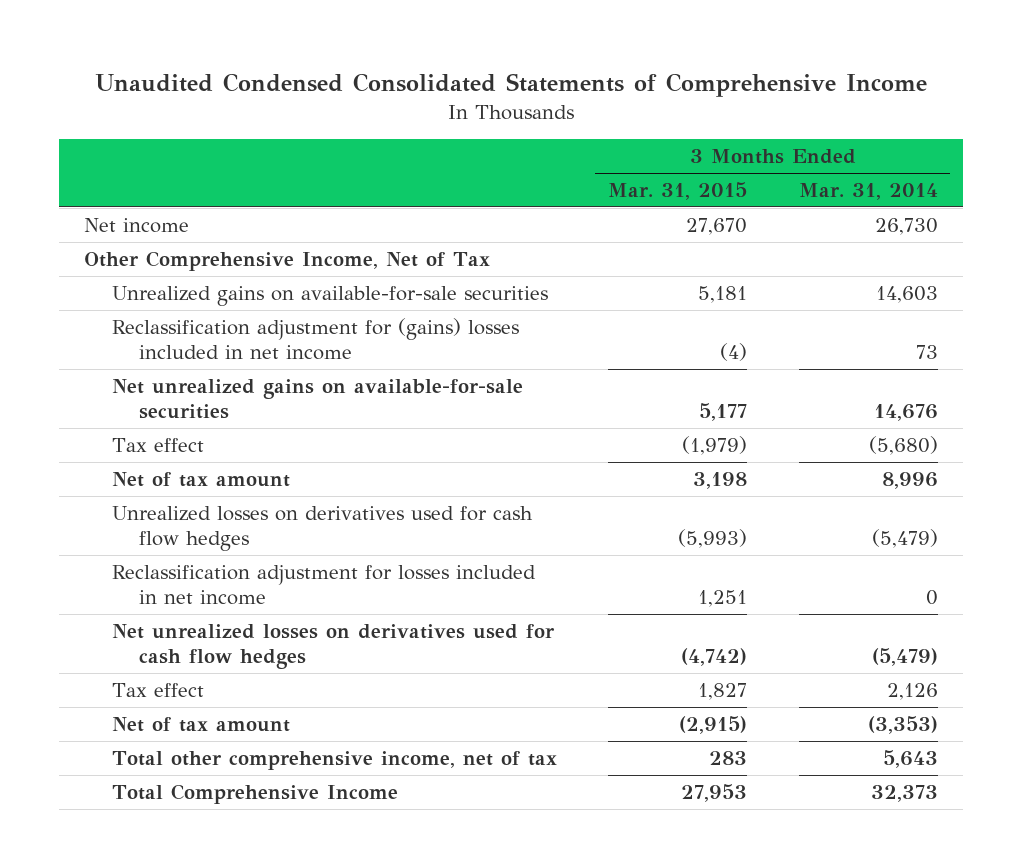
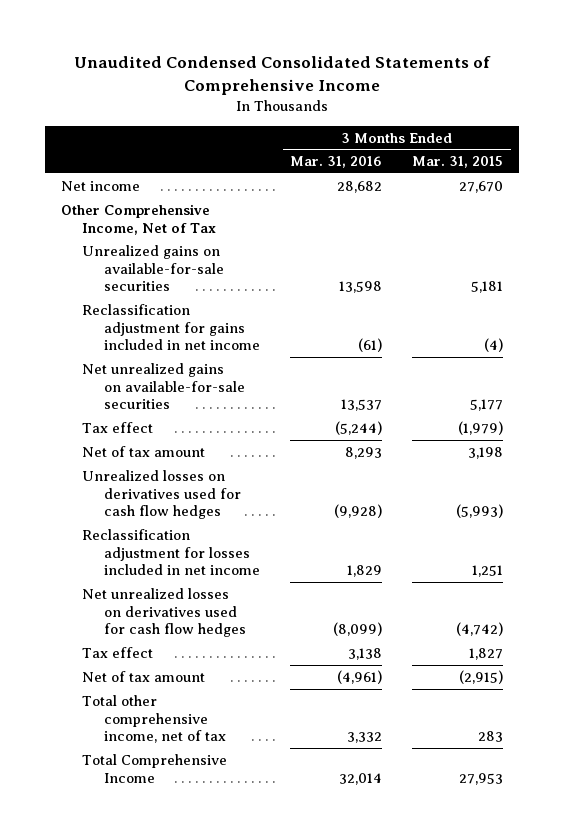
- | 3 Months Ended Mar. 31, 2015 | 3 Months Ended Mar. 31, 2014
+ | 3 Months Ended Mar. 31, 2016 | 3 Months Ended Mar. 31, 2015
- Reclassification adjustment for (gains) losses included in net income | (4) | 73
+ Reclassification adjustment for gains included in net income | (61) | (4)

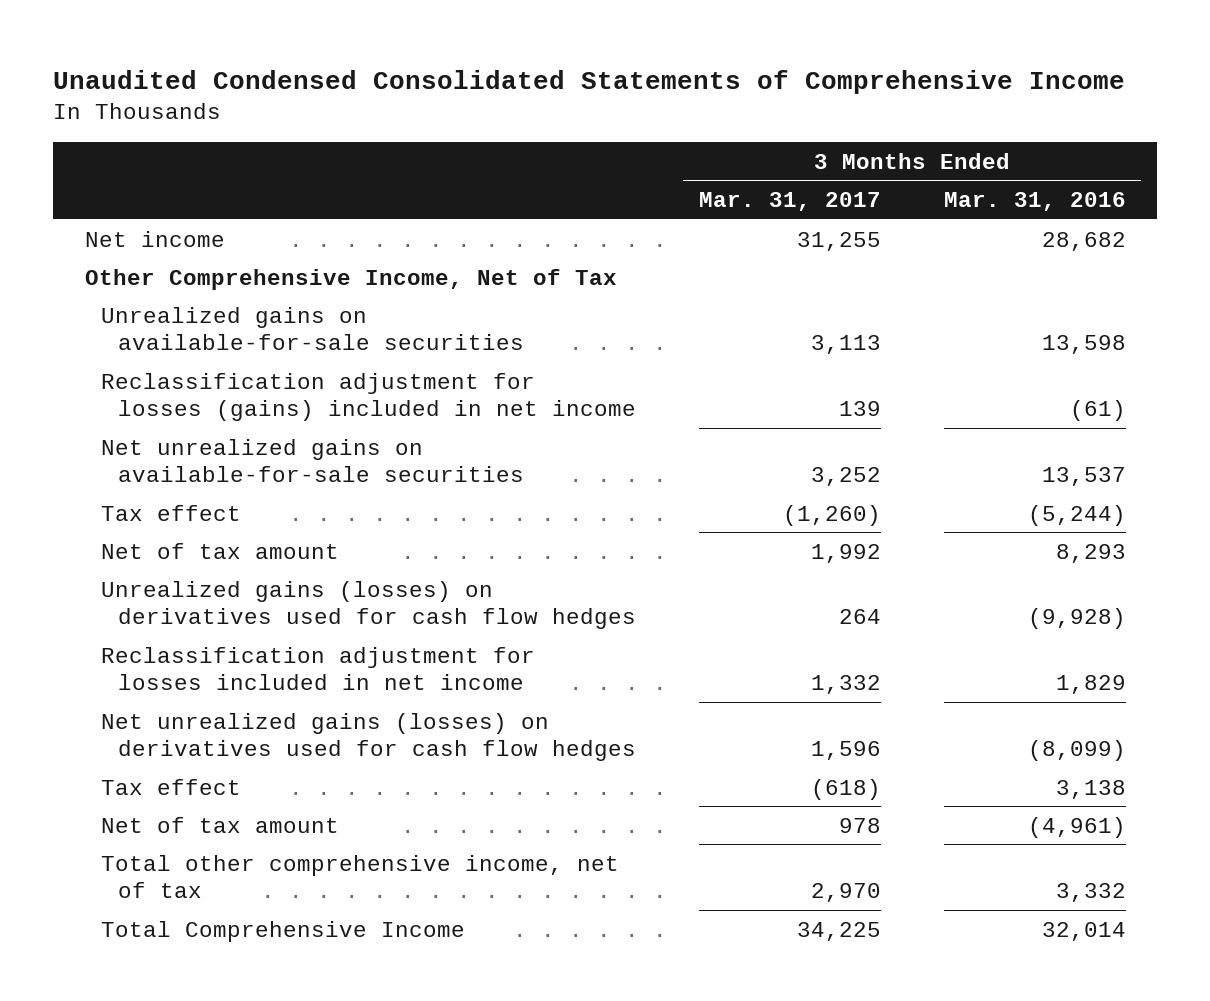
- | 3 Months Ended Mar. 31, 2016 | 3 Months Ended Mar. 31, 2015
+ | 3 Months Ended Mar. 31, 2017 | 3 Months Ended Mar. 31, 2016
- Reclassification adjustment for gains included in net income | (61) | (4)
+ Reclassification adjustment for losses (gains) included in net income | 139 | (61)
- Unrealized losses on derivatives used for cash flow hedges | (9,928) | (5,993)
+ Unrealized gains (losses) on derivatives used for cash flow hedges | 264 | (9,928)
- Net unrealized losses on derivatives used for cash flow hedges | (8,099) | (4,742)
+ Net unrealized gains (losses) on derivatives used for cash flow hedges | 1,596 | (8,099)

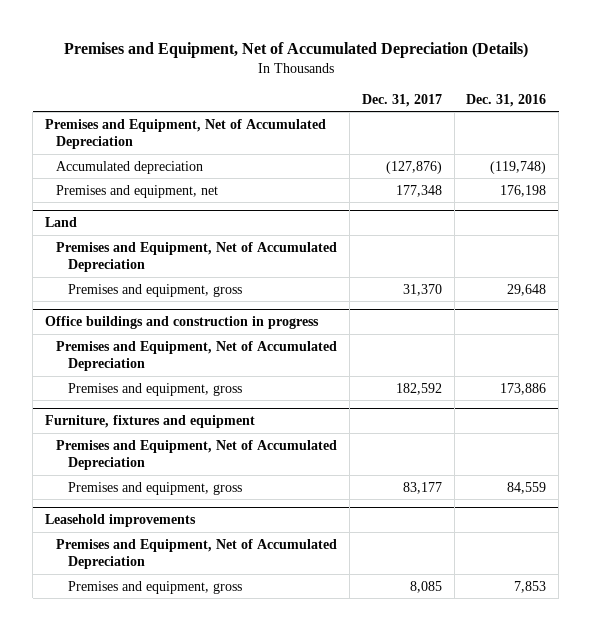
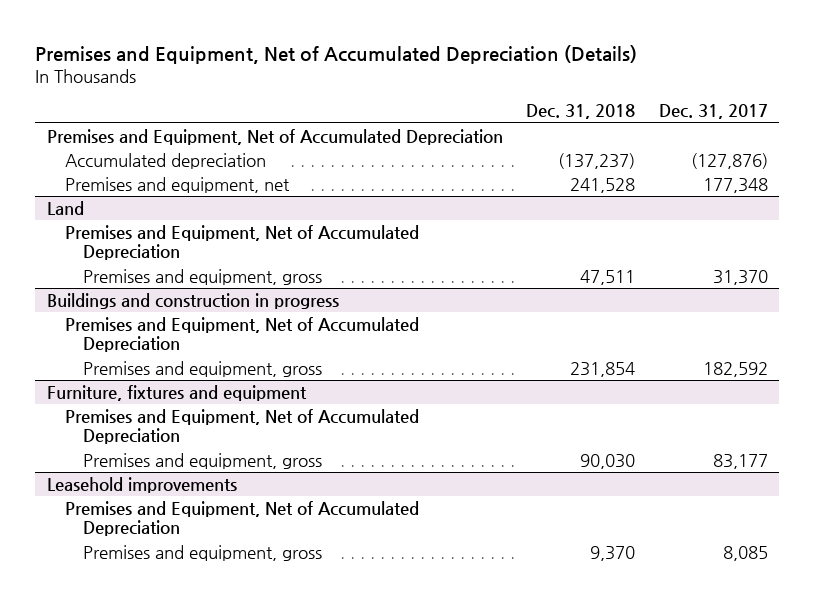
- | Dec. 31, 2017 | Dec. 31, 2016
+ | Dec. 31, 2018 | Dec. 31, 2017
- Office buildings and construction in progress
+ Buildings and construction in progress

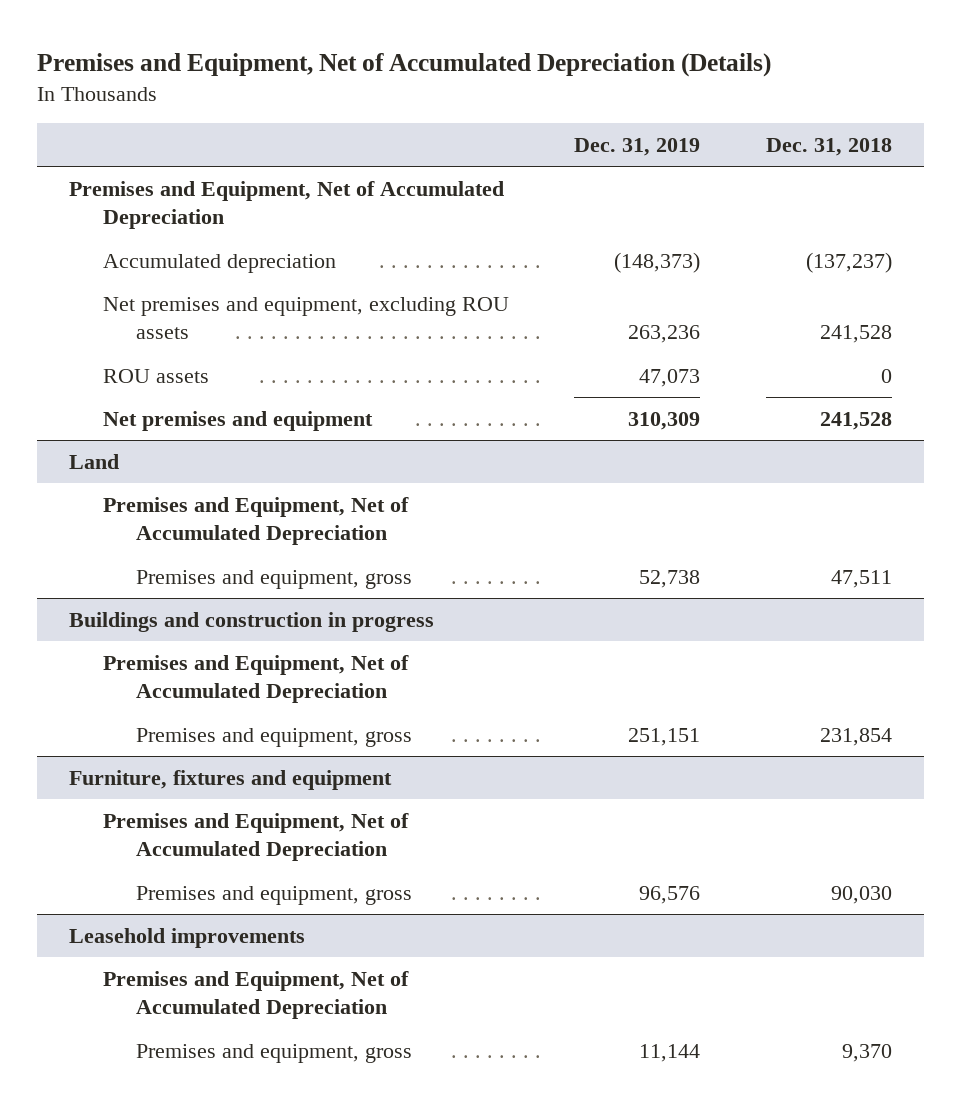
- | Dec. 31, 2018 | Dec. 31, 2017
+ | Dec. 31, 2019 | Dec. 31, 2018
- Premises and equipment, net | 241,528 | 177,348
+ Net premises and equipment, excluding ROU assets | 263,236 | 241,528
+ ROU assets | 47,073 | 0
+ Net premises and equipment | 310,309 | 241,528

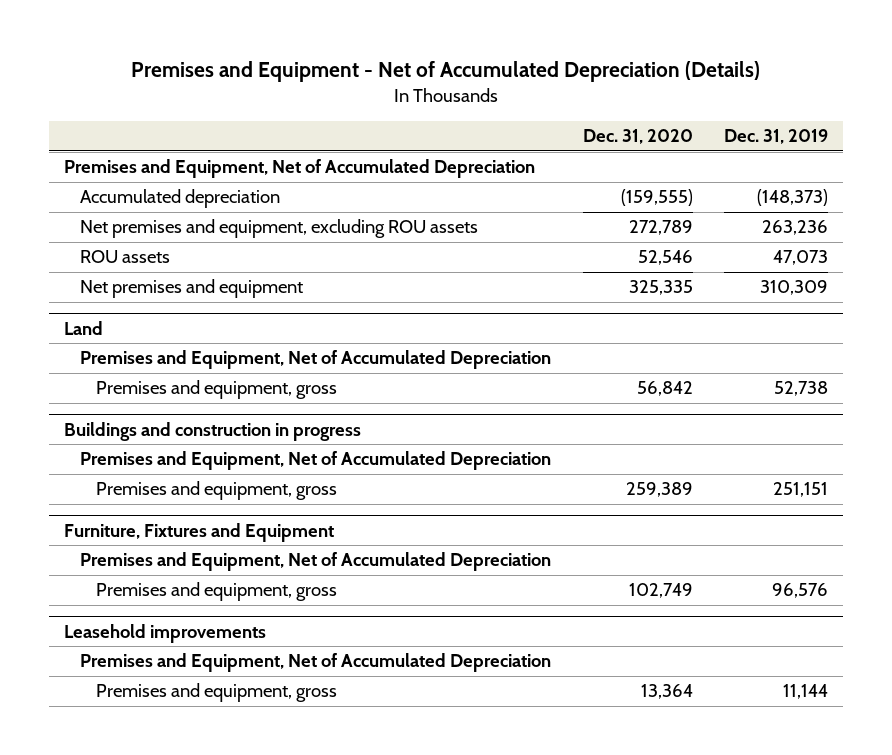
- Premises and Equipment, Net of Accumulated Depreciation (Details)
+ Premises and Equipment - Net of Accumulated Depreciation (Details)
- | Dec. 31, 2019 | Dec. 31, 2018
+ | Dec. 31, 2020 | Dec. 31, 2019
- Furniture, fixtures and equipment
+ Furniture, Fixtures and Equipment

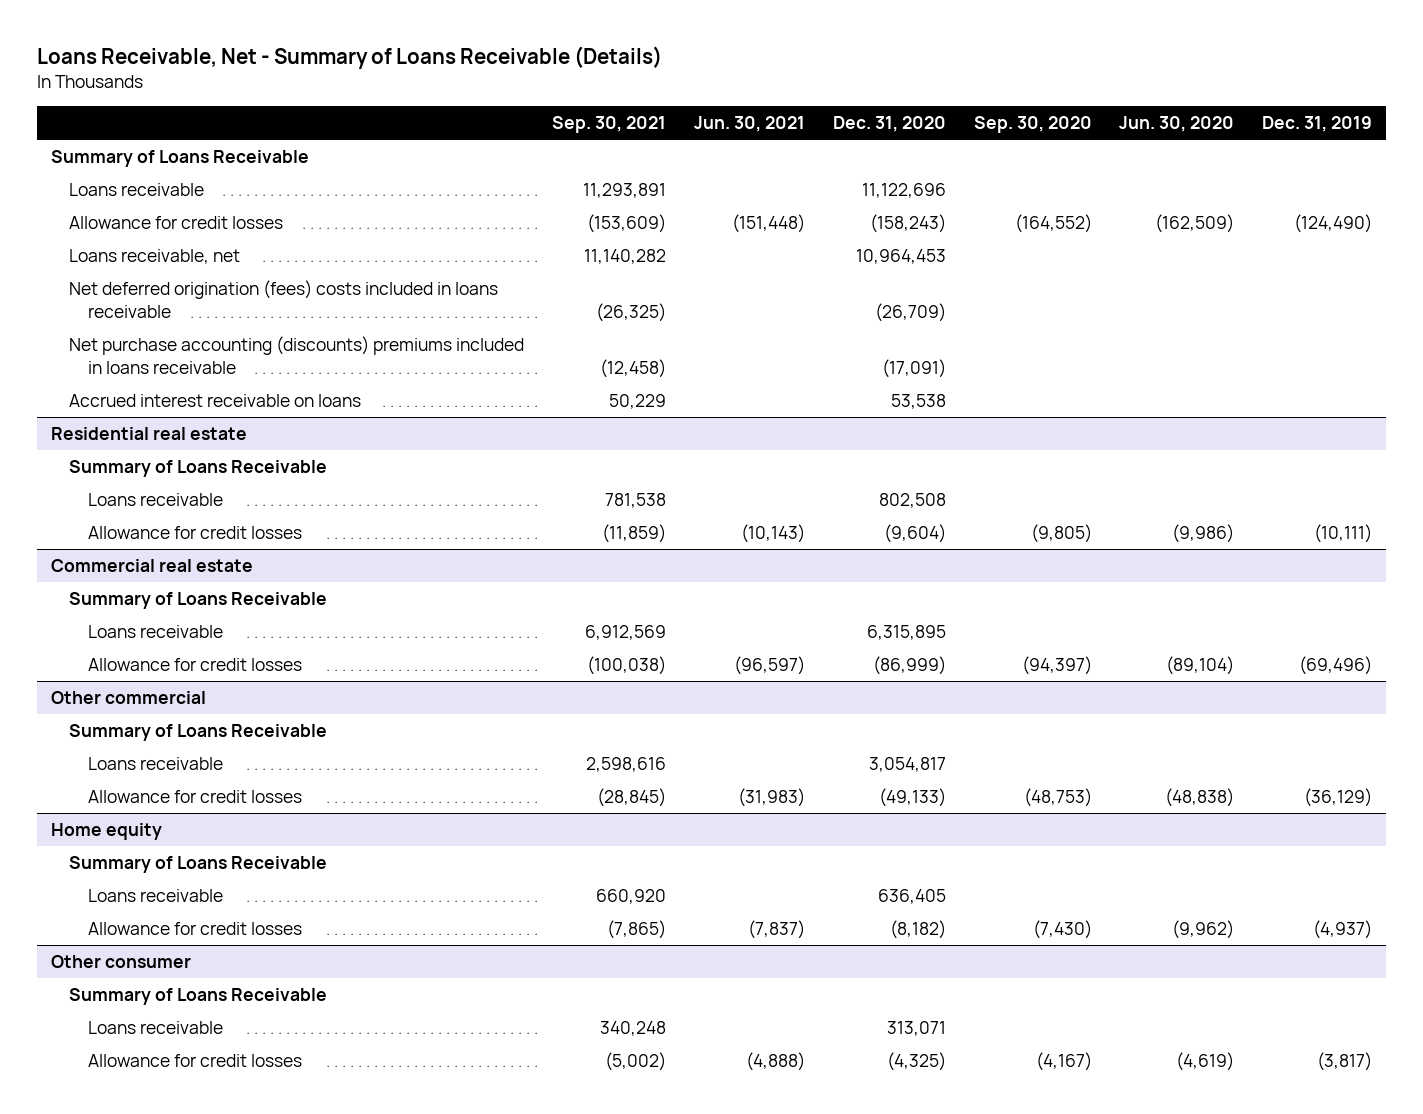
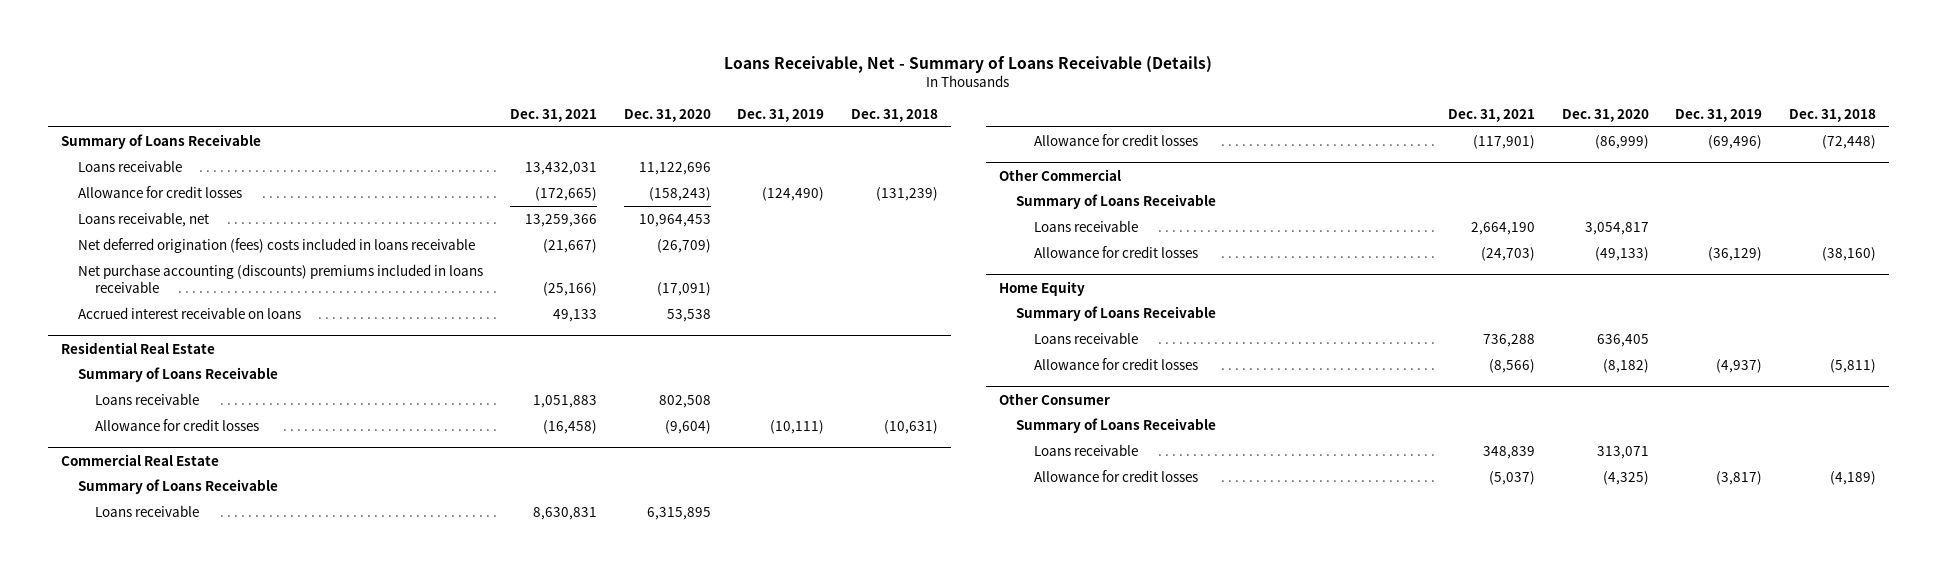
- | Sep. 30, 2021 | Jun. 30, 2021 | Dec. 31, 2020 | Sep. 30, 2020 | Jun. 30, 2020 | Dec. 31, 2019
+ | Dec. 31, 2021 | Dec. 31, 2020 | Dec. 31, 2019 | Dec. 31, 2018
- Residential real estate
+ Residential Real Estate
- Commercial real estate
+ Commercial Real Estate
- Other commercial
+ Other Commercial
- Home equity
+ Home Equity
- Other consumer
+ Other Consumer

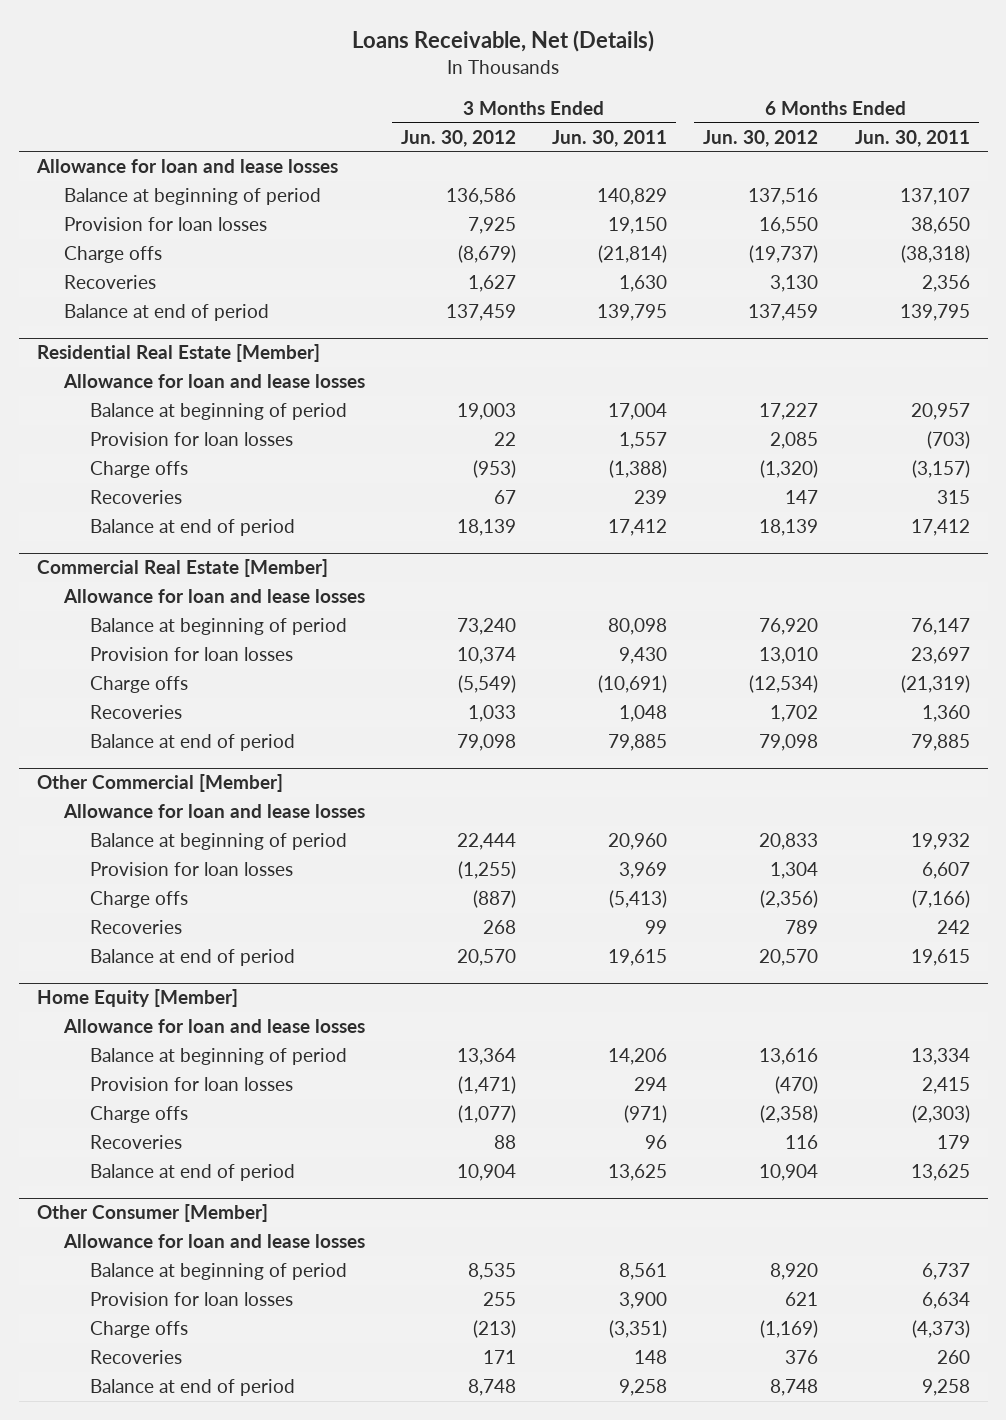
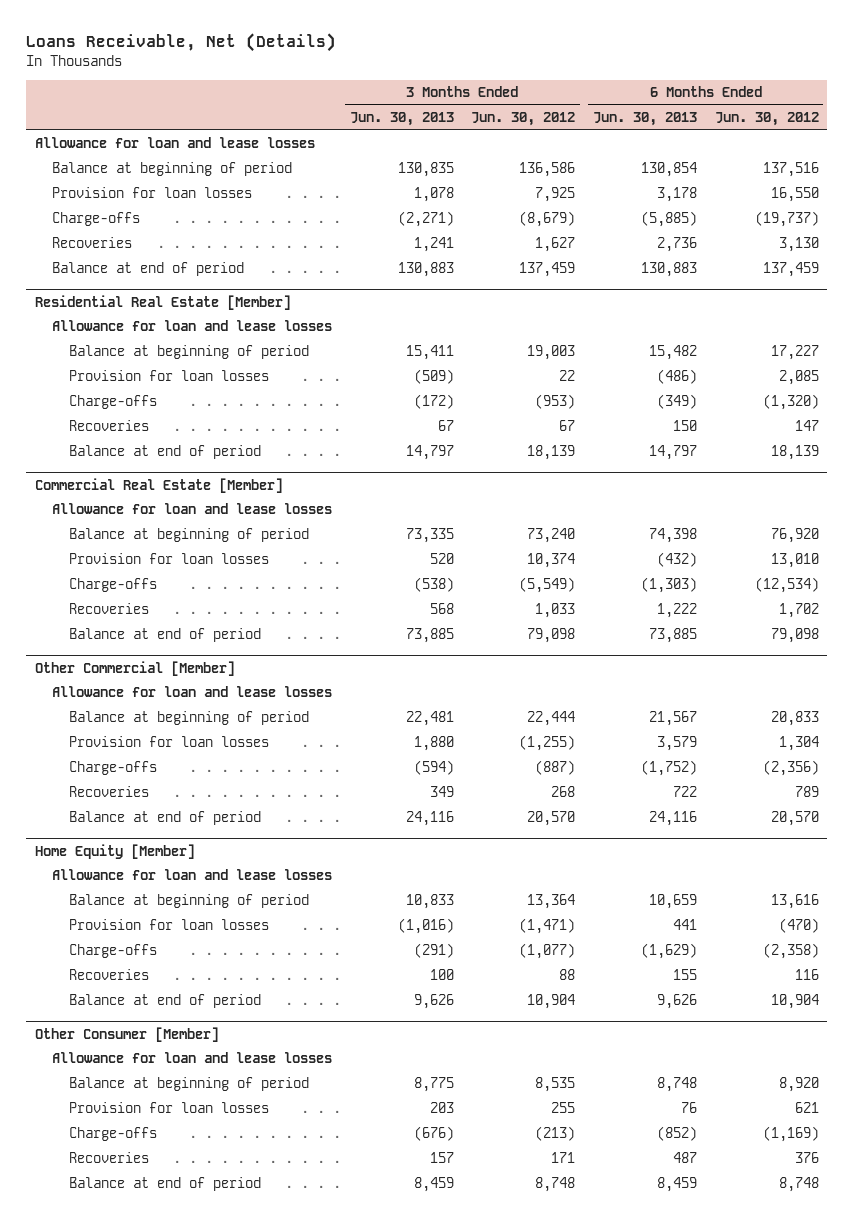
- | 3 Months Ended Jun. 30, 2012 | 3 Months Ended Jun. 30, 2011 | 6 Months Ended Jun. 30, 2012 | 6 Months Ended Jun. 30, 2011
+ | 3 Months Ended Jun. 30, 2013 | 3 Months Ended Jun. 30, 2012 | 6 Months Ended Jun. 30, 2013 | 6 Months Ended Jun. 30, 2012
- Charge offs | (8,679) | (21,814) | (19,737) | (38,318)
+ Charge-offs | (2,271) | (8,679) | (5,885) | (19,737)
@ Residential Real Estate [Member]
- Charge offs | (953) | (1,388) | (1,320) | (3,157)
+ Charge-offs | (172) | (953) | (349) | (1,320)
@ Commercial Real Estate [Member]
- Charge offs | (5,549) | (10,691) | (12,534) | (21,319)
+ Charge-offs | (538) | (5,549) | (1,303) | (12,534)
@ Other Commercial [Member]
- Charge offs | (887) | (5,413) | (2,356) | (7,166)
+ Charge-offs | (594) | (887) | (1,752) | (2,356)
@ Home Equity [Member]
- Charge offs | (1,077) | (971) | (2,358) | (2,303)
+ Charge-offs | (291) | (1,077) | (1,629) | (2,358)
@ Other Consumer [Member]
- Charge offs | (213) | (3,351) | (1,169) | (4,373)
+ Charge-offs | (676) | (213) | (852) | (1,169)

